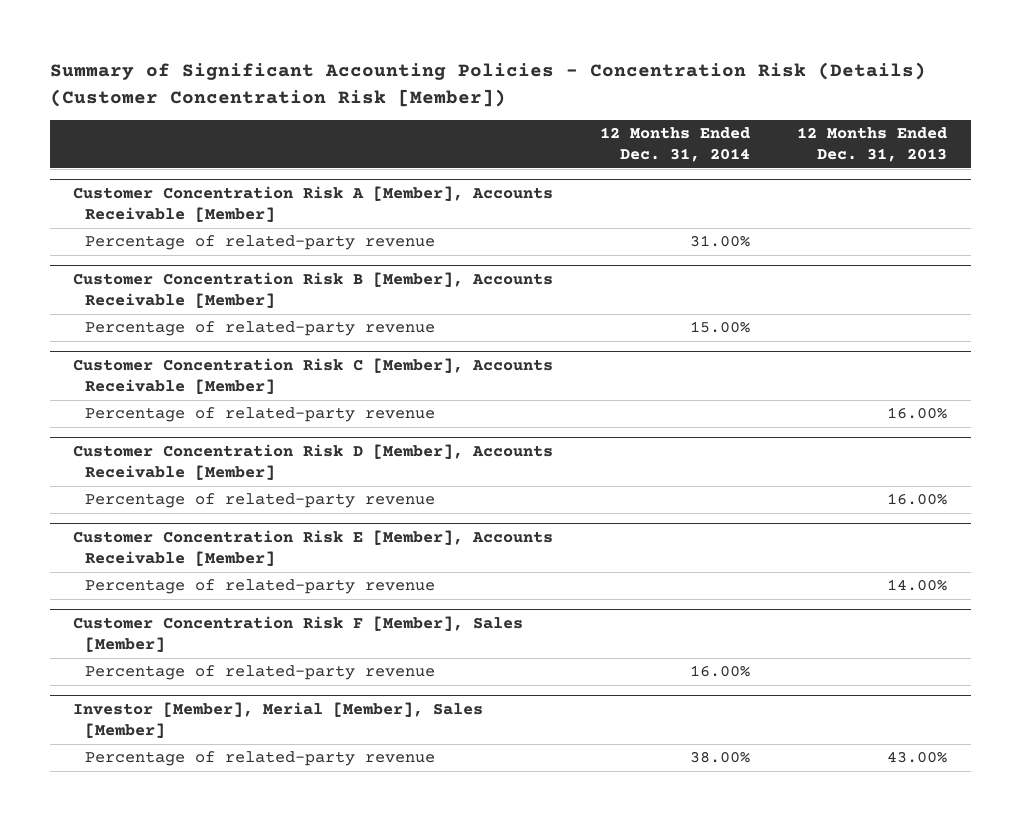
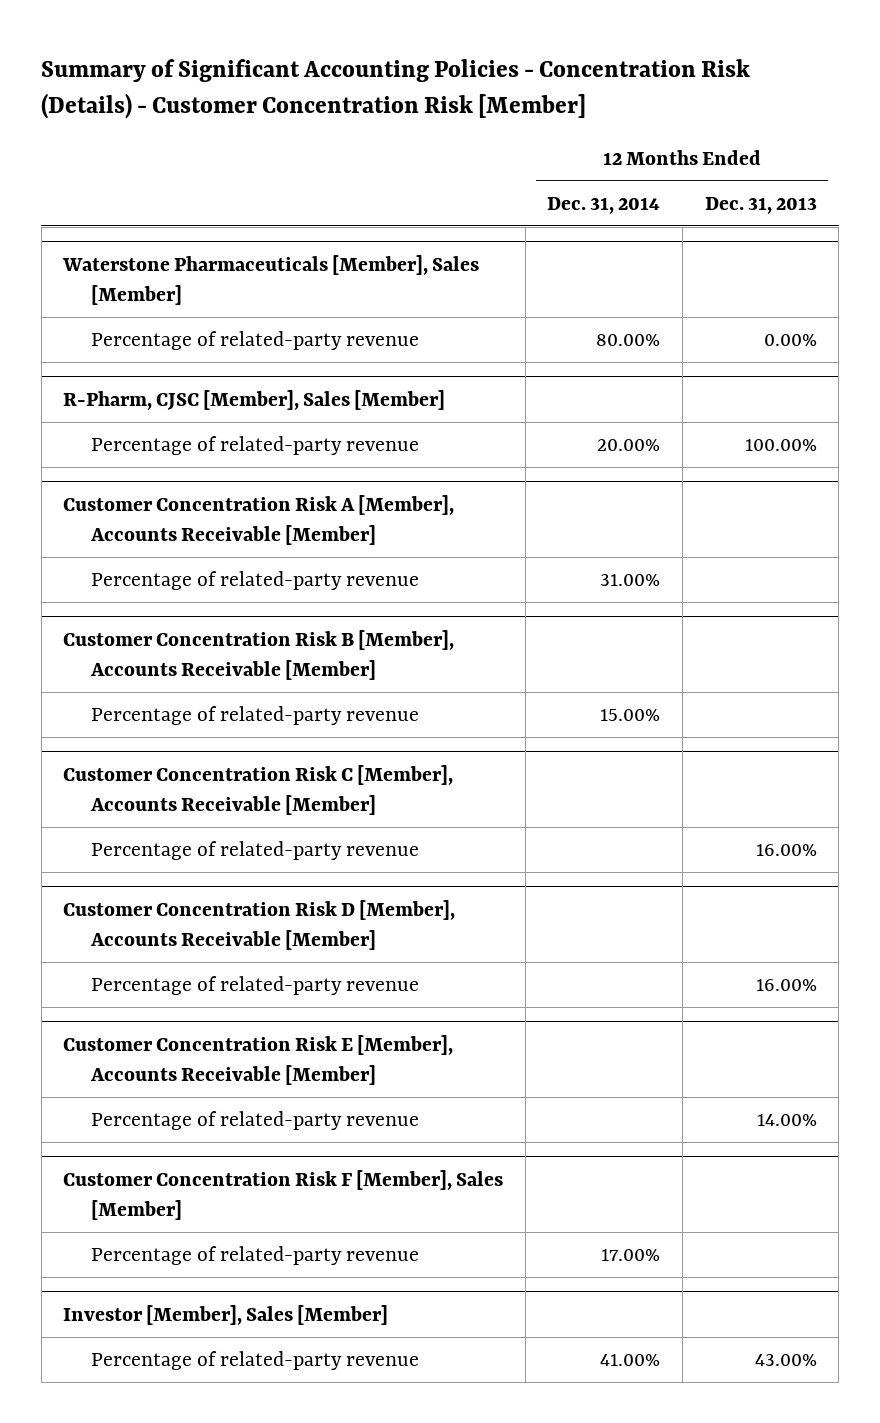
- Summary of Significant Accounting Policies - Concentration Risk (Details) (Customer Concentration Risk [Member])
+ Summary of Significant Accounting Policies - Concentration Risk (Details) - Customer Concentration Risk [Member]
+ Waterstone Pharmaceuticals [Member], Sales [Member]
+ Percentage of related-party revenue | 80.00% | 0.00%
+ R-Pharm, CJSC [Member], Sales [Member]
+ Percentage of related-party revenue | 20.00% | 100.00%
@ Customer Concentration Risk F [Member], Sales [Member]
- Percentage of related-party revenue | 16.00% |
- Investor [Member], Merial [Member], Sales [Member]
- Percentage of related-party revenue | 38.00% | 43.00%
@ Customer Concentration Risk F [Member], Sales [Member]
+ Percentage of related-party revenue | 17.00% |
+ Investor [Member], Sales [Member]
+ Percentage of related-party revenue | 41.00% | 43.00%

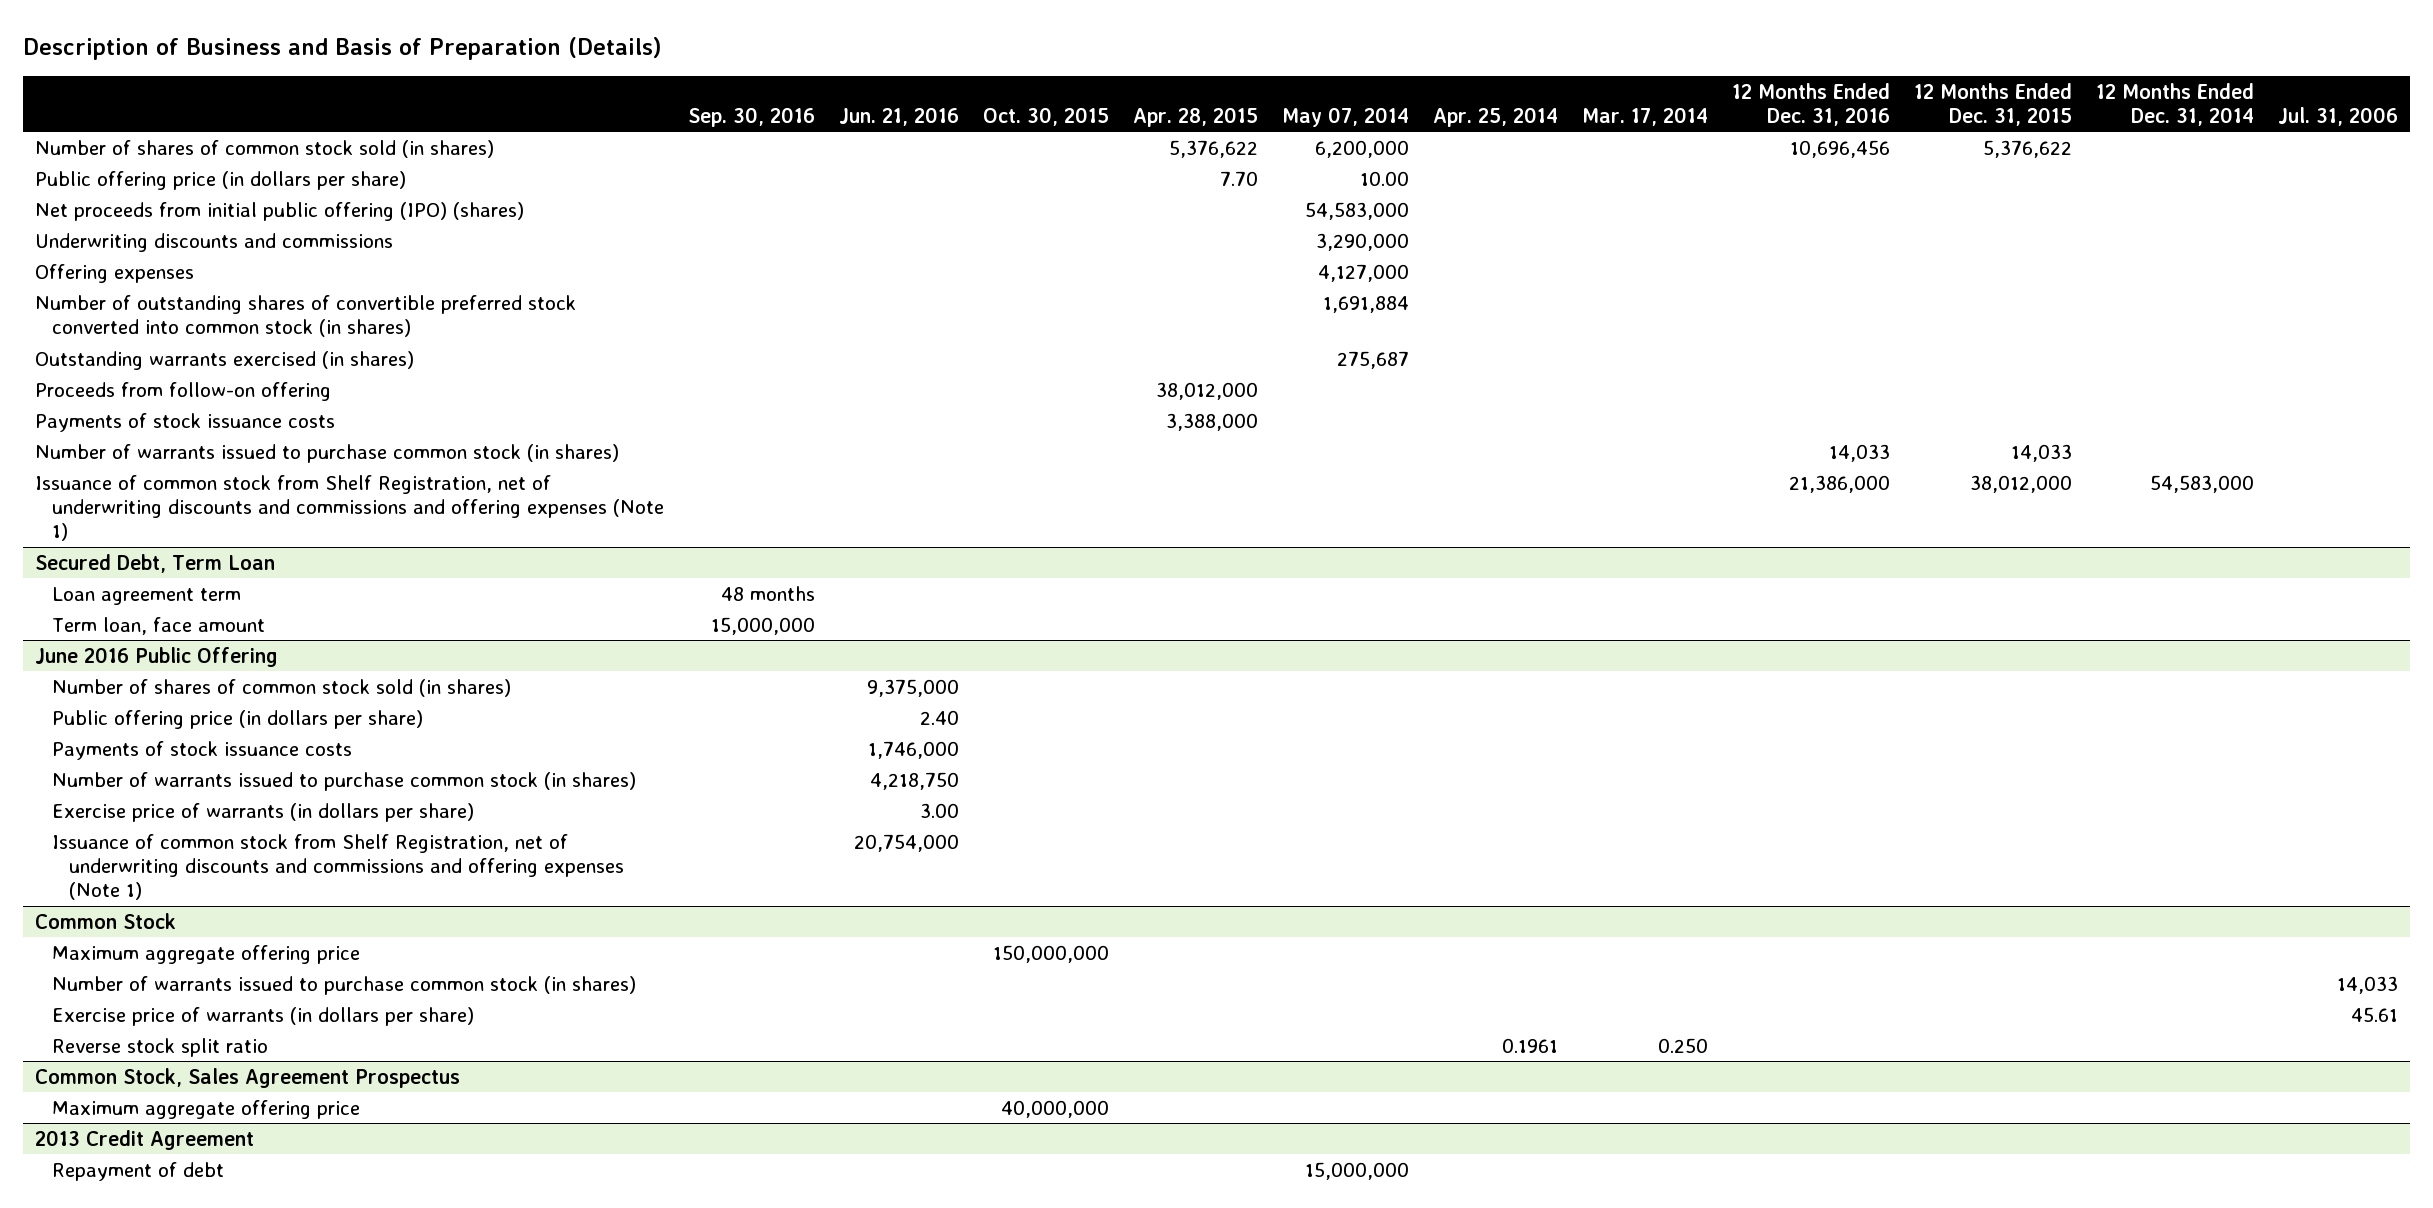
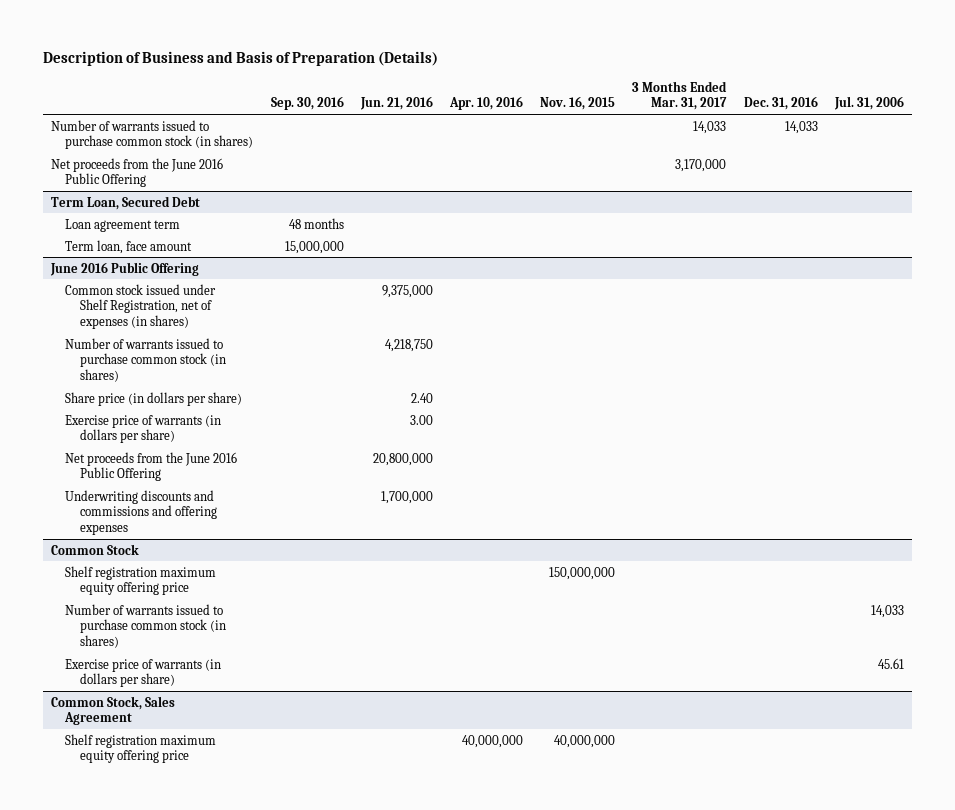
- | Sep. 30, 2016 | Jun. 21, 2016 | Oct. 30, 2015 | Apr. 28, 2015 | May 07, 2014 | Apr. 25, 2014 | Mar. 17, 2014 | 12 Months Ended Dec. 31, 2016 | 12 Months Ended Dec. 31, 2015 | 12 Months Ended Dec. 31, 2014 | Jul. 31, 2006
+ | Sep. 30, 2016 | Jun. 21, 2016 | Apr. 10, 2016 | Nov. 16, 2015 | 3 Months Ended Mar. 31, 2017 | Dec. 31, 2016 | Jul. 31, 2006
- Number of shares of common stock sold (in shares) | | | | 5,376,622 | 6,200,000 | | | 10,696,456 | 5,376,622 | |
- Public offering price (in dollars per share) | | | | 7.70 | 10.00 | | | | | |
- Net proceeds from initial public offering (IPO) (shares) | | | | | 54,583,000 | | | | | |
- Underwriting discounts and commissions | | | | | 3,290,000 | | | | | |
- Offering expenses | | | | | 4,127,000 | | | | | |
- Number of outstanding shares of convertible preferred stock converted into common stock (in shares) | | | | | 1,691,884 | | | | | |
- Outstanding warrants exercised (in shares) | | | | | 275,687 | | | | | |
- Proceeds from follow-on offering | | | | 38,012,000 | | | | | | |
- Payments of stock issuance costs | | | | 3,388,000 | | | | | | |
- Issuance of common stock from Shelf Registration, net of underwriting discounts and commissions and offering expenses (Note 1) | | | | | | | | 21,386,000 | 38,012,000 | 54,583,000 |
- Secured Debt, Term Loan
+ Net proceeds from the June 2016 Public Offering | | | | | 3,170,000 | |
+ Term Loan, Secured Debt
@ June 2016 Public Offering
- Number of shares of common stock sold (in shares) | | 9,375,000 | | | | | | | | |
- Public offering price (in dollars per share) | | 2.40 | | | | | | | | |
- Payments of stock issuance costs | | 1,746,000 | | | | | | | | |
+ Common stock issued under Shelf Registration, net of expenses (in shares) | | 9,375,000 | | | | |
+ Share price (in dollars per share) | | 2.40 | | | | |
- Issuance of common stock from Shelf Registration, net of underwriting discounts and commissions and offering expenses (Note 1) | | 20,754,000 | | | | | | | | |
+ Net proceeds from the June 2016 Public Offering | | 20,800,000 | | | | |
+ Underwriting discounts and commissions and offering expenses | | 1,700,000 | | | | |
@ Common Stock
- Maximum aggregate offering price | | | 150,000,000 | | | | | | | |
+ Shelf registration maximum equity offering price | | | | 150,000,000 | | |
- Reverse stock split ratio | | | | | | 0.1961 | 0.250 | | | |
- Common Stock, Sales Agreement Prospectus
- Maximum aggregate offering price | | | 40,000,000 | | | | | | | |
- 2013 Credit Agreement
- Repayment of debt | | | | | 15,000,000 | | | | | |
+ Common Stock, Sales Agreement
+ Shelf registration maximum equity offering price | | | 40,000,000 | 40,000,000 | | |

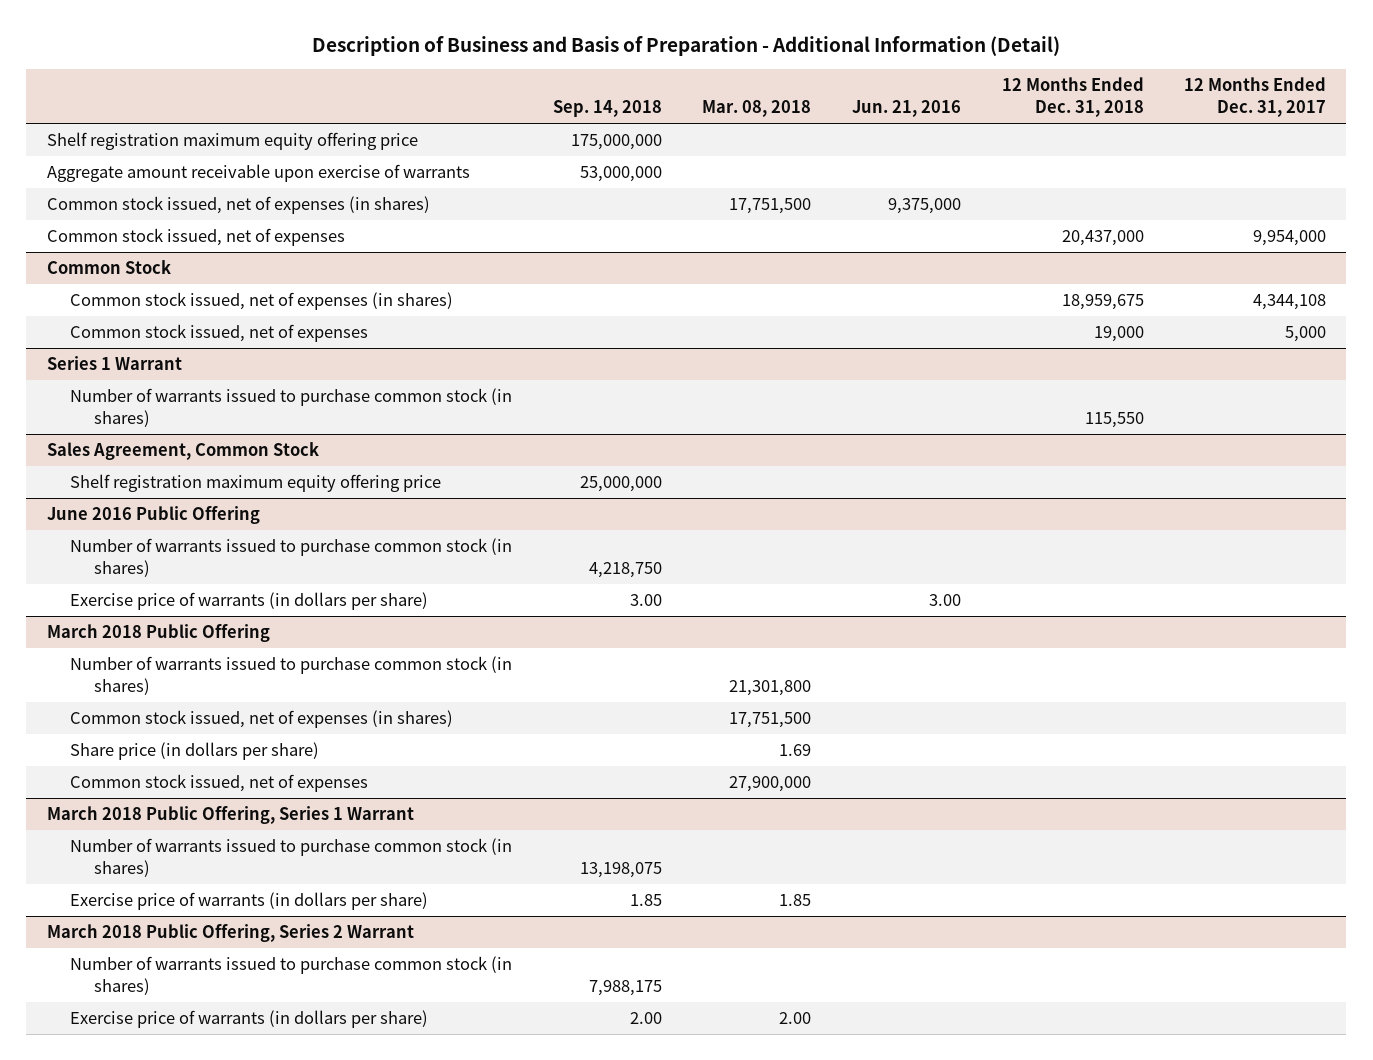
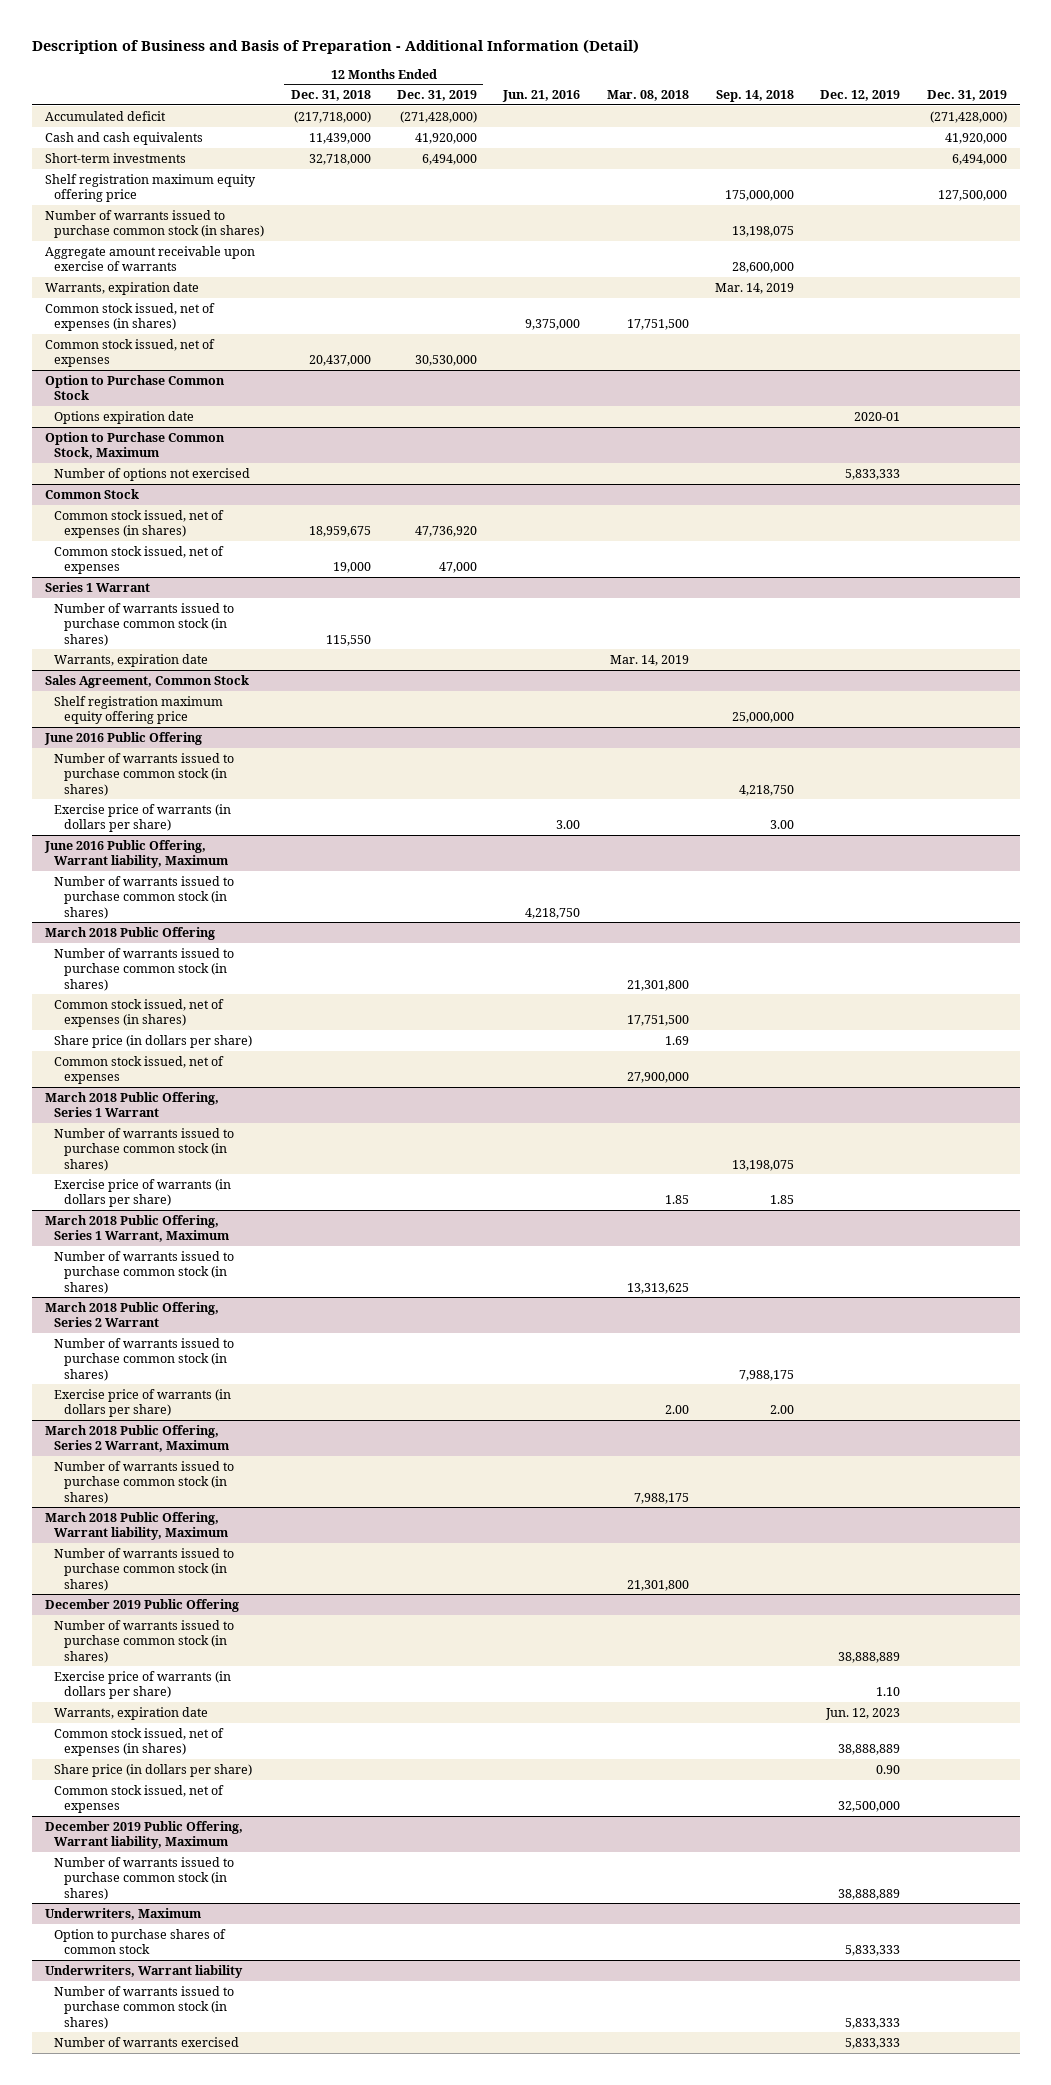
- | Sep. 14, 2018 | Mar. 08, 2018 | Jun. 21, 2016 | 12 Months Ended Dec. 31, 2018 | 12 Months Ended Dec. 31, 2017
+ | 12 Months Ended Dec. 31, 2018 | 12 Months Ended Dec. 31, 2019 | Jun. 21, 2016 | Mar. 08, 2018 | Sep. 14, 2018 | Dec. 12, 2019 | Dec. 31, 2019
+ Accumulated deficit | (217,718,000) | (271,428,000) | | | | | (271,428,000)
+ Cash and cash equivalents | 11,439,000 | 41,920,000 | | | | | 41,920,000
+ Short-term investments | 32,718,000 | 6,494,000 | | | | | 6,494,000
- Aggregate amount receivable upon exercise of warrants | 53,000,000 | | | |
+ Number of warrants issued to purchase common stock (in shares) | | | | | 13,198,075 | |
+ Aggregate amount receivable upon exercise of warrants | | | | | 28,600,000 | |
+ Warrants, expiration date | | | | | Mar. 14, 2019 | |
+ Option to Purchase Common Stock
+ Options expiration date | | | | | | 2020-01 |
+ Option to Purchase Common Stock, Maximum
+ Number of options not exercised | | | | | | 5,833,333 |
@ Series 1 Warrant
+ Warrants, expiration date | | | | Mar. 14, 2019 | | |
+ June 2016 Public Offering, Warrant liability, Maximum
+ Number of warrants issued to purchase common stock (in shares) | | | 4,218,750 | | | |
+ March 2018 Public Offering, Series 1 Warrant, Maximum
+ Number of warrants issued to purchase common stock (in shares) | | | | 13,313,625 | | |
+ March 2018 Public Offering, Series 2 Warrant, Maximum
+ Number of warrants issued to purchase common stock (in shares) | | | | 7,988,175 | | |
+ March 2018 Public Offering, Warrant liability, Maximum
+ Number of warrants issued to purchase common stock (in shares) | | | | 21,301,800 | | |
+ December 2019 Public Offering
+ Number of warrants issued to purchase common stock (in shares) | | | | | | 38,888,889 |
+ Exercise price of warrants (in dollars per share) | | | | | | 1.10 |
+ Warrants, expiration date | | | | | | Jun. 12, 2023 |
+ Common stock issued, net of expenses (in shares) | | | | | | 38,888,889 |
+ Share price (in dollars per share) | | | | | | 0.90 |
+ Common stock issued, net of expenses | | | | | | 32,500,000 |
+ December 2019 Public Offering, Warrant liability, Maximum
+ Number of warrants issued to purchase common stock (in shares) | | | | | | 38,888,889 |
+ Underwriters, Maximum
+ Option to purchase shares of common stock | | | | | | 5,833,333 |
+ Underwriters, Warrant liability
+ Number of warrants issued to purchase common stock (in shares) | | | | | | 5,833,333 |
+ Number of warrants exercised | | | | | | 5,833,333 |

